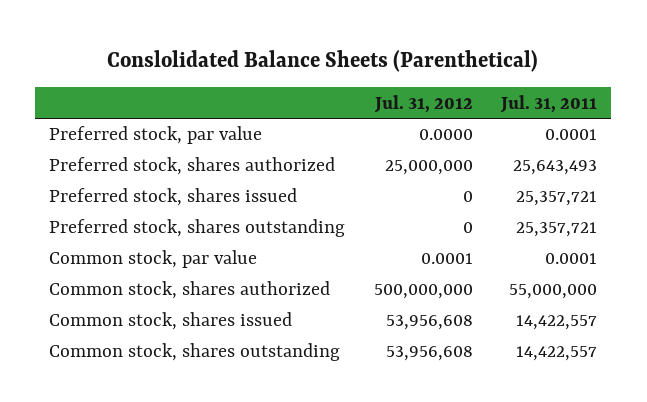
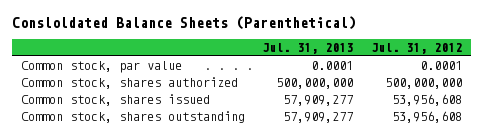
- Conslolidated Balance Sheets (Parenthetical)
+ Consloldated Balance Sheets (Parenthetical)
- | Jul. 31, 2012 | Jul. 31, 2011
+ | Jul. 31, 2013 | Jul. 31, 2012
- Preferred stock, par value | 0.0000 | 0.0001
- Preferred stock, shares authorized | 25,000,000 | 25,643,493
- Preferred stock, shares issued | 0 | 25,357,721
- Preferred stock, shares outstanding | 0 | 25,357,721

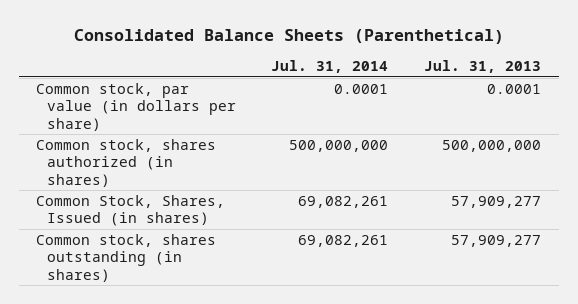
- Consloldated Balance Sheets (Parenthetical)
+ Consolidated Balance Sheets (Parenthetical)
- | Jul. 31, 2013 | Jul. 31, 2012
+ | Jul. 31, 2014 | Jul. 31, 2013
- Common stock, par value | 0.0001 | 0.0001
- Common stock, shares authorized | 500,000,000 | 500,000,000
- Common stock, shares issued | 57,909,277 | 53,956,608
- Common stock, shares outstanding | 57,909,277 | 53,956,608
+ Common stock, par value (in dollars per share) | 0.0001 | 0.0001
+ Common stock, shares authorized (in shares) | 500,000,000 | 500,000,000
+ Common Stock, Shares, Issued (in shares) | 69,082,261 | 57,909,277
+ Common stock, shares outstanding (in shares) | 69,082,261 | 57,909,277

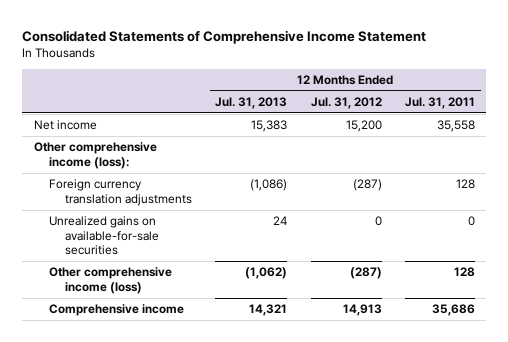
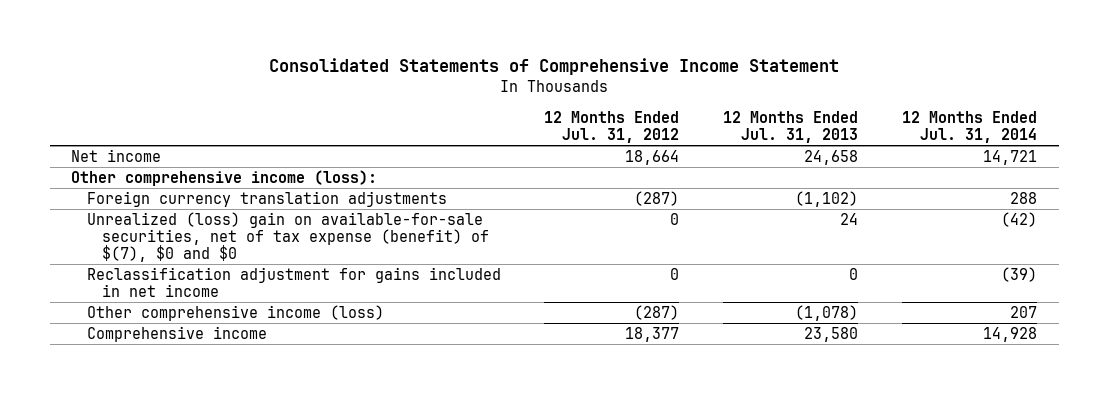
- | 12 Months Ended Jul. 31, 2013 | 12 Months Ended Jul. 31, 2012 | 12 Months Ended Jul. 31, 2011
+ | 12 Months Ended Jul. 31, 2012 | 12 Months Ended Jul. 31, 2013 | 12 Months Ended Jul. 31, 2014
- Net income | 15,383 | 15,200 | 35,558
+ Net income | 18,664 | 24,658 | 14,721
- Foreign currency translation adjustments | (1,086) | (287) | 128
- Unrealized gains on available-for-sale securities | 24 | 0 | 0
- Other comprehensive income (loss) | (1,062) | (287) | 128
- Comprehensive income | 14,321 | 14,913 | 35,686
+ Foreign currency translation adjustments | (287) | (1,102) | 288
+ Unrealized (loss) gain on available-for-sale securities, net of tax expense (benefit) of $(7), $0 and $0 | 0 | 24 | (42)
+ Reclassification adjustment for gains included in net income | 0 | 0 | (39)
+ Other comprehensive income (loss) | (287) | (1,078) | 207
+ Comprehensive income | 18,377 | 23,580 | 14,928

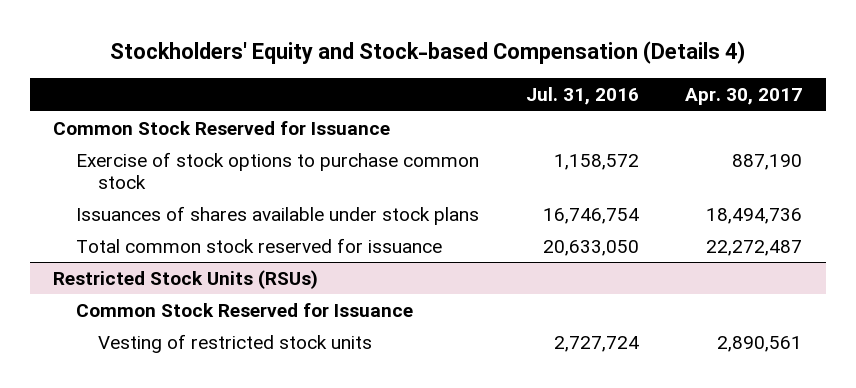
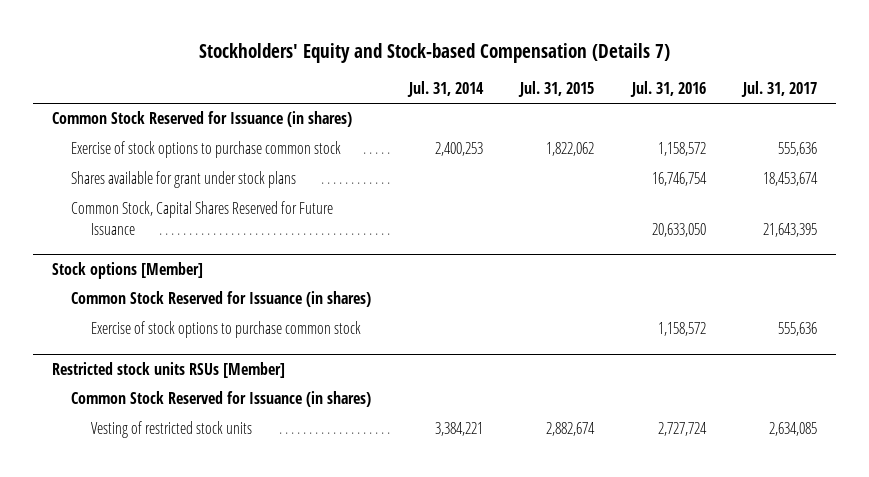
- Stockholders' Equity and Stock-based Compensation (Details 4)
+ Stockholders' Equity and Stock-based Compensation (Details 7)
- | Jul. 31, 2016 | Apr. 30, 2017
+ | Jul. 31, 2014 | Jul. 31, 2015 | Jul. 31, 2016 | Jul. 31, 2017
- Common Stock Reserved for Issuance
+ Common Stock Reserved for Issuance (in shares)
- Issuances of shares available under stock plans | 16,746,754 | 18,494,736
- Total common stock reserved for issuance | 20,633,050 | 22,272,487
- Restricted Stock Units (RSUs)
- Common Stock Reserved for Issuance
+ Shares available for grant under stock plans | | | 16,746,754 | 18,453,674
+ Common Stock, Capital Shares Reserved for Future Issuance | | | 20,633,050 | 21,643,395
+ Stock options [Member]
+ Common Stock Reserved for Issuance (in shares)
+ Exercise of stock options to purchase common stock | | | 1,158,572 | 555,636
+ Restricted stock units RSUs [Member]
+ Common Stock Reserved for Issuance (in shares)

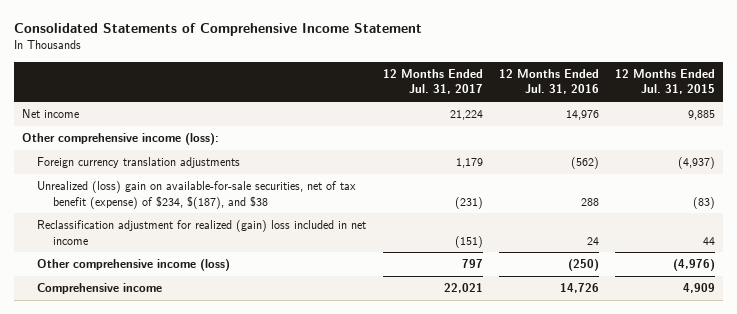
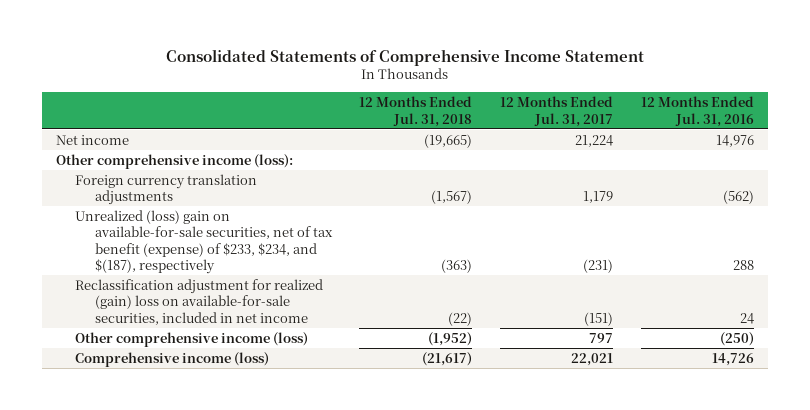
- | 12 Months Ended Jul. 31, 2017 | 12 Months Ended Jul. 31, 2016 | 12 Months Ended Jul. 31, 2015
+ | 12 Months Ended Jul. 31, 2018 | 12 Months Ended Jul. 31, 2017 | 12 Months Ended Jul. 31, 2016
- Unrealized (loss) gain on available-for-sale securities, net of tax benefit (expense) of $234, $(187), and $38 | (231) | 288 | (83)
- Reclassification adjustment for realized (gain) loss included in net income | (151) | 24 | 44
+ Unrealized (loss) gain on available-for-sale securities, net of tax benefit (expense) of $233, $234, and $(187), respectively | (363) | (231) | 288
+ Reclassification adjustment for realized (gain) loss on available-for-sale securities, included in net income | (22) | (151) | 24
- Comprehensive income | 22,021 | 14,726 | 4,909
+ Comprehensive income (loss) | (21,617) | 22,021 | 14,726

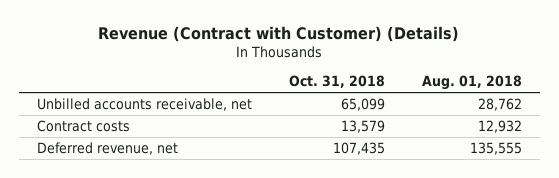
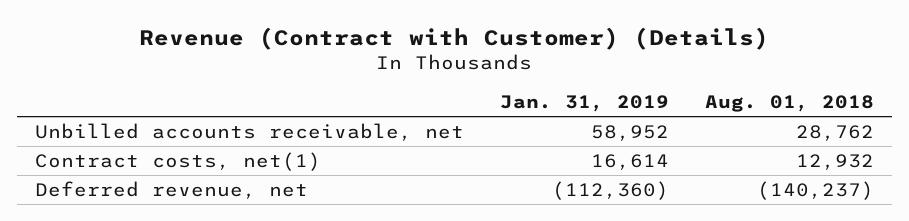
- | Oct. 31, 2018 | Aug. 01, 2018
+ | Jan. 31, 2019 | Aug. 01, 2018
- Contract costs | 13,579 | 12,932
- Deferred revenue, net | 107,435 | 135,555
+ Contract costs, net(1) | 16,614 | 12,932
+ Deferred revenue, net | (112,360) | (140,237)

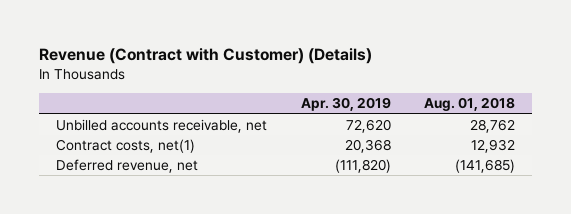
- | Jan. 31, 2019 | Aug. 01, 2018
+ | Apr. 30, 2019 | Aug. 01, 2018
- Deferred revenue, net | (112,360) | (140,237)
+ Deferred revenue, net | (111,820) | (141,685)

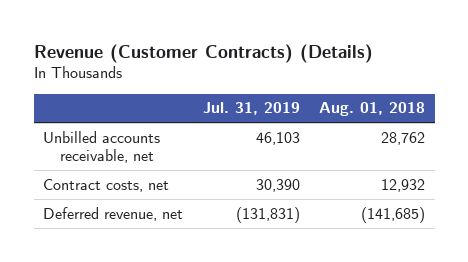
- Revenue (Contract with Customer) (Details)
+ Revenue (Customer Contracts) (Details)
- | Apr. 30, 2019 | Aug. 01, 2018
+ | Jul. 31, 2019 | Aug. 01, 2018
- Contract costs, net(1) | 20,368 | 12,932
+ Contract costs, net | 30,390 | 12,932

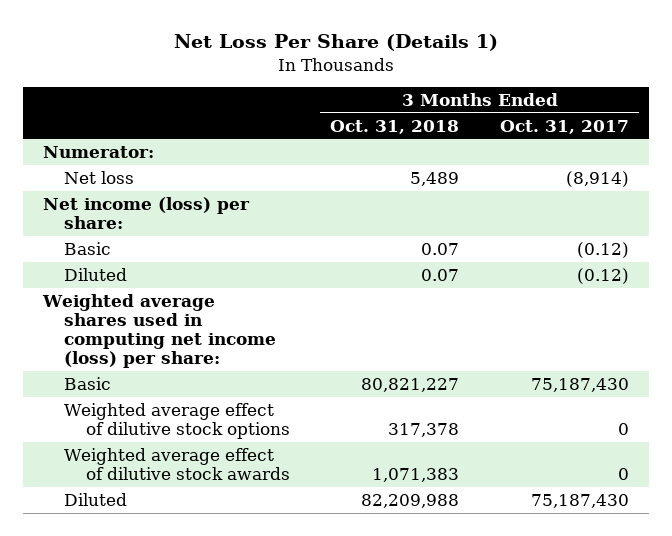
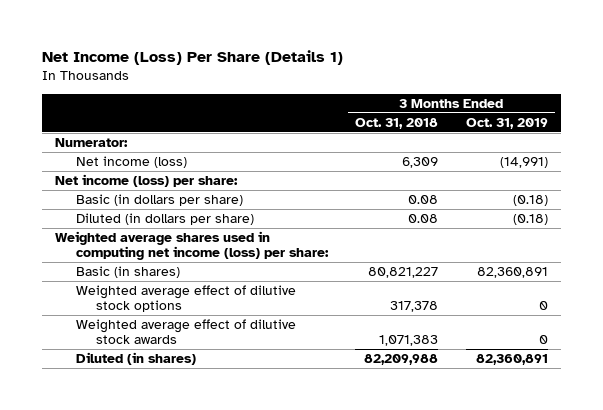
- Net Loss Per Share (Details 1)
+ Net Income (Loss) Per Share (Details 1)
- | 3 Months Ended Oct. 31, 2018 | 3 Months Ended Oct. 31, 2017
+ | 3 Months Ended Oct. 31, 2018 | 3 Months Ended Oct. 31, 2019
- Net loss | 5,489 | (8,914)
+ Net income (loss) | 6,309 | (14,991)
- Basic | 0.07 | (0.12)
- Diluted | 0.07 | (0.12)
+ Basic (in dollars per share) | 0.08 | (0.18)
+ Diluted (in dollars per share) | 0.08 | (0.18)
- Basic | 80,821,227 | 75,187,430
+ Basic (in shares) | 80,821,227 | 82,360,891
- Diluted | 82,209,988 | 75,187,430
+ Diluted (in shares) | 82,209,988 | 82,360,891

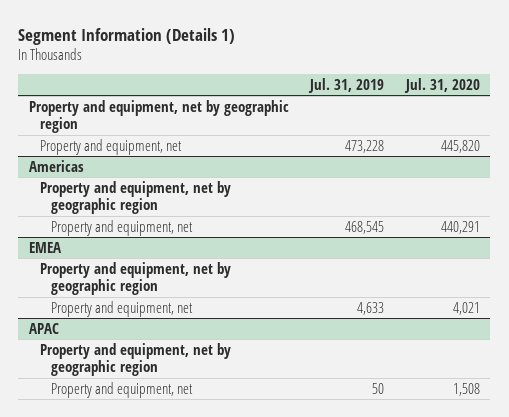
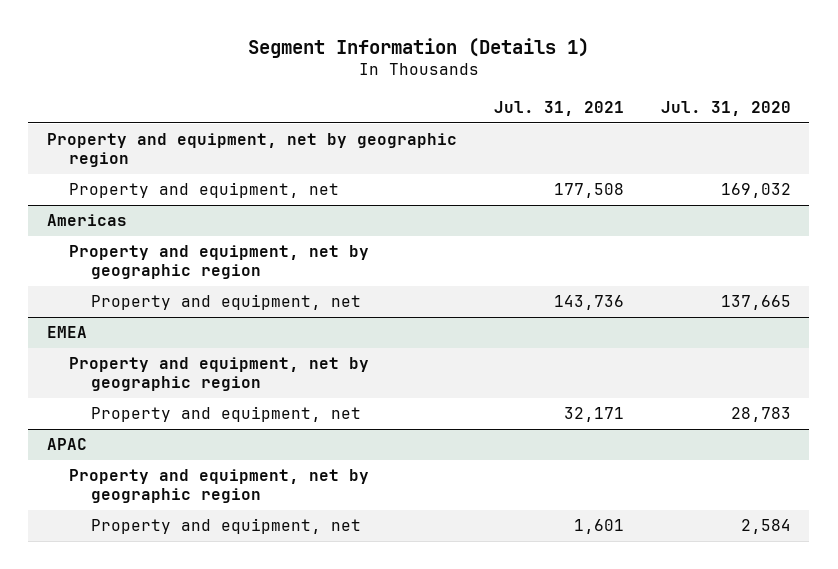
- | Jul. 31, 2019 | Jul. 31, 2020
+ | Jul. 31, 2021 | Jul. 31, 2020
- Property and equipment, net | 473,228 | 445,820
+ Property and equipment, net | 177,508 | 169,032
@ Americas
- Property and equipment, net | 468,545 | 440,291
+ Property and equipment, net | 143,736 | 137,665
@ EMEA
- Property and equipment, net | 4,633 | 4,021
+ Property and equipment, net | 32,171 | 28,783
@ APAC
- Property and equipment, net | 50 | 1,508
+ Property and equipment, net | 1,601 | 2,584

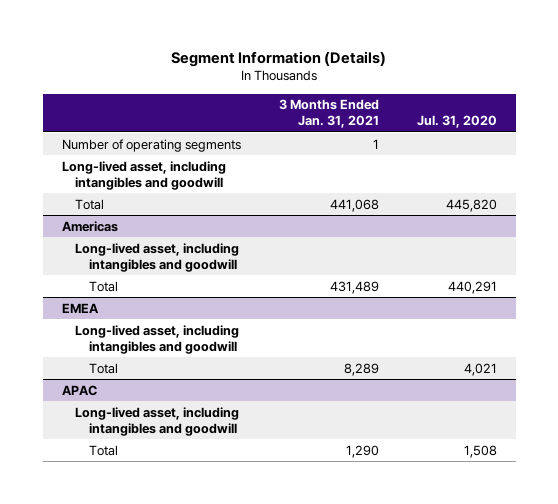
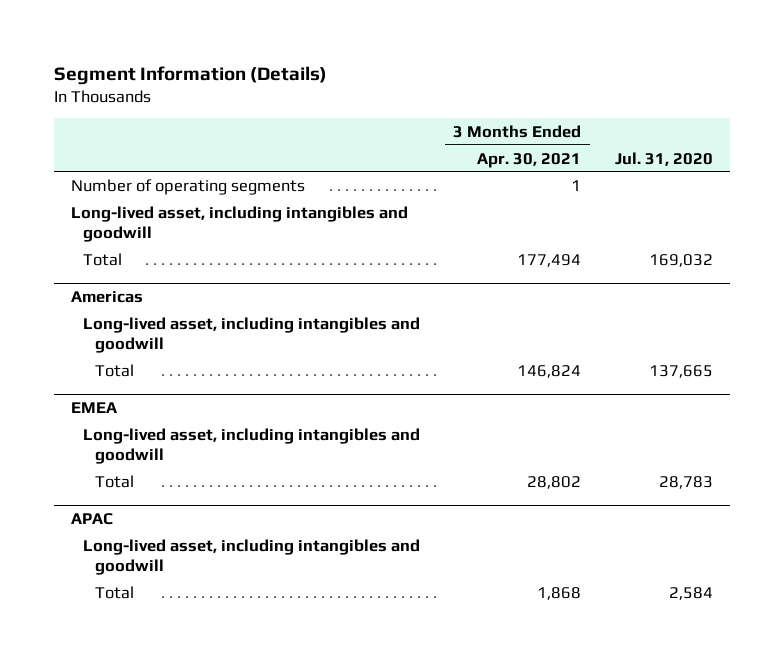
- | 3 Months Ended Jan. 31, 2021 | Jul. 31, 2020
+ | 3 Months Ended Apr. 30, 2021 | Jul. 31, 2020
- Total | 441,068 | 445,820
+ Total | 177,494 | 169,032
@ Americas
- Total | 431,489 | 440,291
+ Total | 146,824 | 137,665
@ EMEA
- Total | 8,289 | 4,021
+ Total | 28,802 | 28,783
@ APAC
- Total | 1,290 | 1,508
+ Total | 1,868 | 2,584

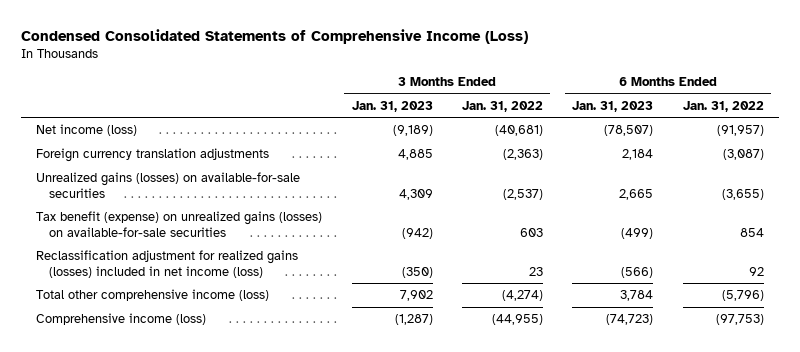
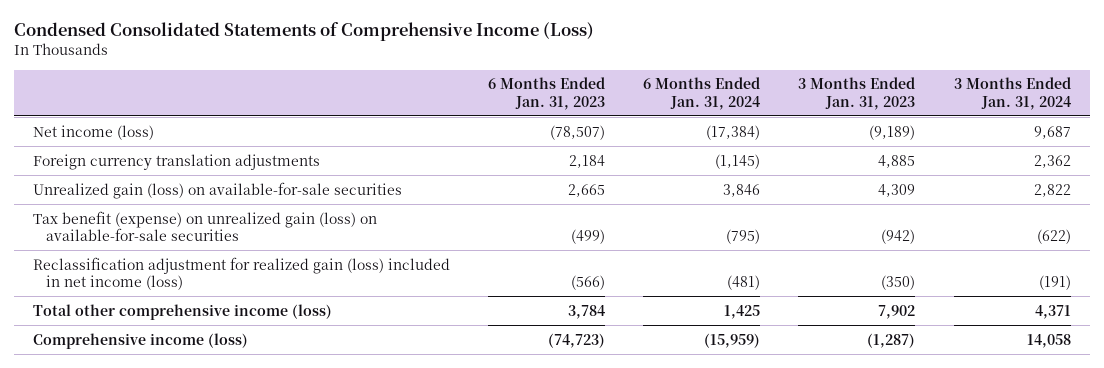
- | 3 Months Ended Jan. 31, 2023 | 3 Months Ended Jan. 31, 2022 | 6 Months Ended Jan. 31, 2023 | 6 Months Ended Jan. 31, 2022
+ | 6 Months Ended Jan. 31, 2023 | 6 Months Ended Jan. 31, 2024 | 3 Months Ended Jan. 31, 2023 | 3 Months Ended Jan. 31, 2024
- Unrealized gains (losses) on available-for-sale securities | 4,309 | (2,537) | 2,665 | (3,655)
- Tax benefit (expense) on unrealized gains (losses) on available-for-sale securities | (942) | 603 | (499) | 854
- Reclassification adjustment for realized gains (losses) included in net income (loss) | (350) | 23 | (566) | 92
+ Unrealized gain (loss) on available-for-sale securities | 2,665 | 3,846 | 4,309 | 2,822
+ Tax benefit (expense) on unrealized gain (loss) on available-for-sale securities | (499) | (795) | (942) | (622)
+ Reclassification adjustment for realized gain (loss) included in net income (loss) | (566) | (481) | (350) | (191)

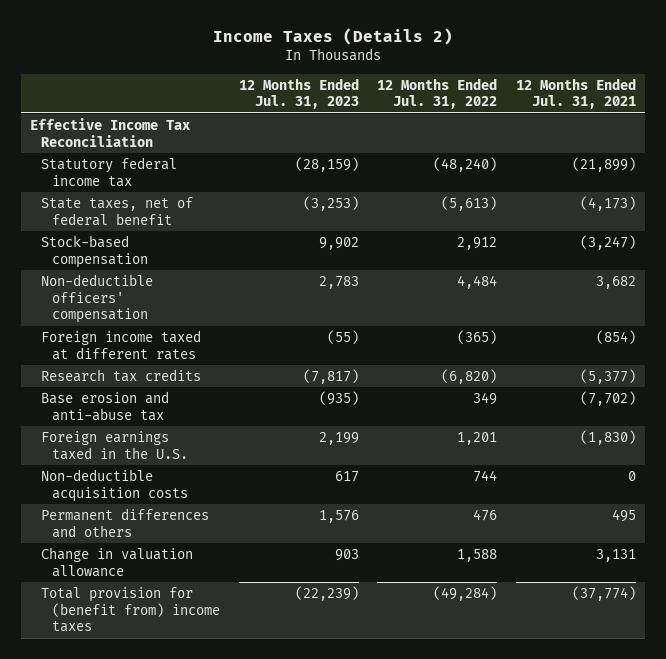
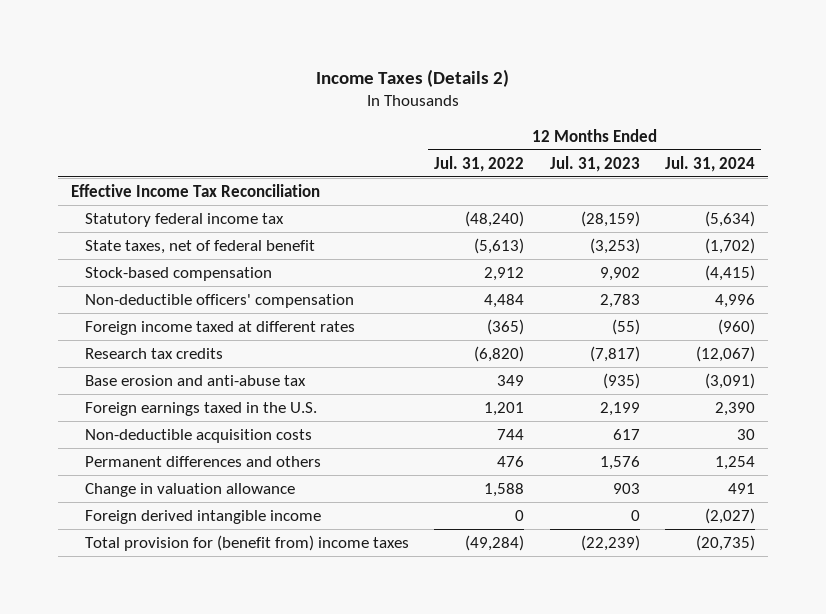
- | 12 Months Ended Jul. 31, 2023 | 12 Months Ended Jul. 31, 2022 | 12 Months Ended Jul. 31, 2021
+ | 12 Months Ended Jul. 31, 2022 | 12 Months Ended Jul. 31, 2023 | 12 Months Ended Jul. 31, 2024
+ Foreign derived intangible income | 0 | 0 | (2,027)

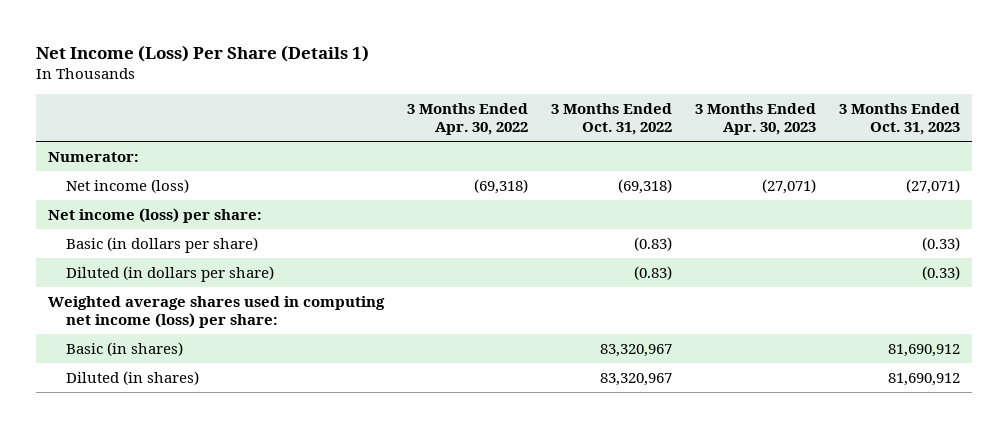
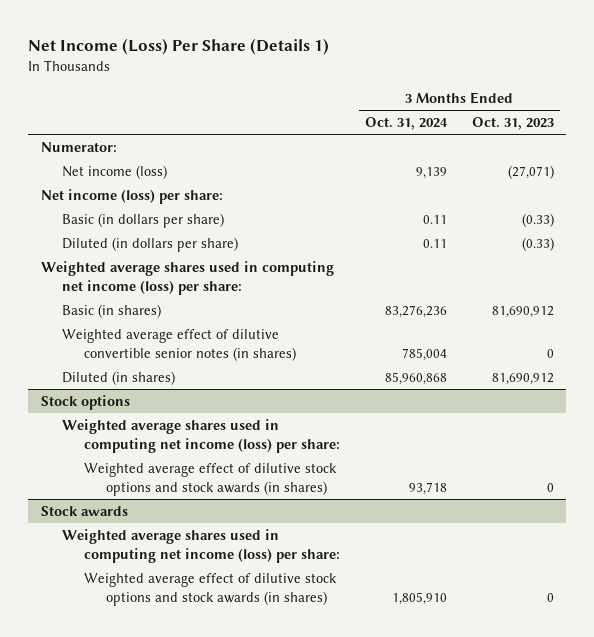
- | 3 Months Ended Apr. 30, 2022 | 3 Months Ended Oct. 31, 2022 | 3 Months Ended Apr. 30, 2023 | 3 Months Ended Oct. 31, 2023
+ | 3 Months Ended Oct. 31, 2024 | 3 Months Ended Oct. 31, 2023
+ Weighted average effect of dilutive convertible senior notes (in shares) | 785,004 | 0
+ Stock options
+ Weighted average shares used in computing net income (loss) per share:
+ Weighted average effect of dilutive stock options and stock awards (in shares) | 93,718 | 0
+ Stock awards
+ Weighted average shares used in computing net income (loss) per share:
+ Weighted average effect of dilutive stock options and stock awards (in shares) | 1,805,910 | 0

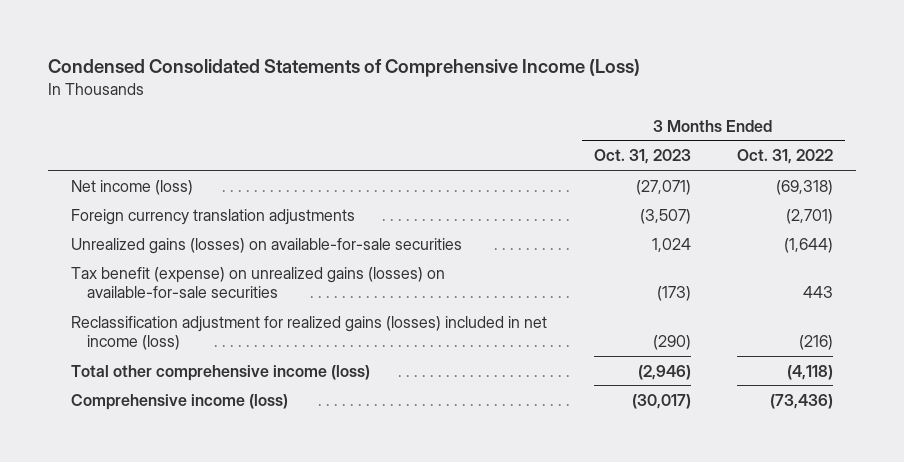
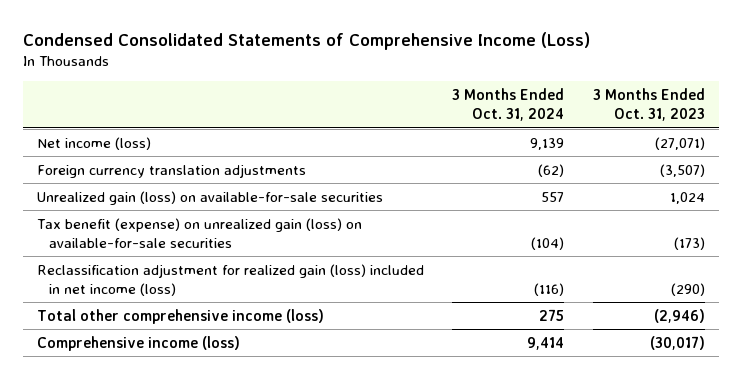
- | 3 Months Ended Oct. 31, 2023 | 3 Months Ended Oct. 31, 2022
+ | 3 Months Ended Oct. 31, 2024 | 3 Months Ended Oct. 31, 2023
- Unrealized gains (losses) on available-for-sale securities | 1,024 | (1,644)
- Tax benefit (expense) on unrealized gains (losses) on available-for-sale securities | (173) | 443
- Reclassification adjustment for realized gains (losses) included in net income (loss) | (290) | (216)
+ Unrealized gain (loss) on available-for-sale securities | 557 | 1,024
+ Tax benefit (expense) on unrealized gain (loss) on available-for-sale securities | (104) | (173)
+ Reclassification adjustment for realized gain (loss) included in net income (loss) | (116) | (290)

